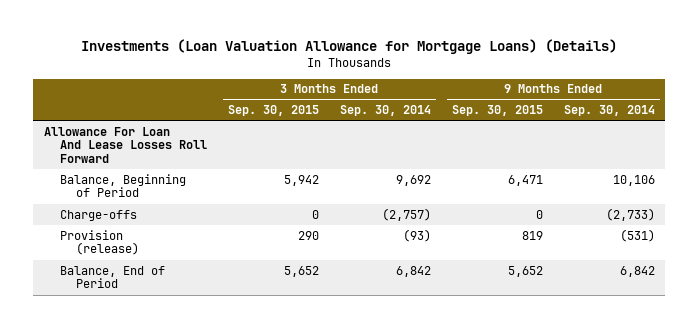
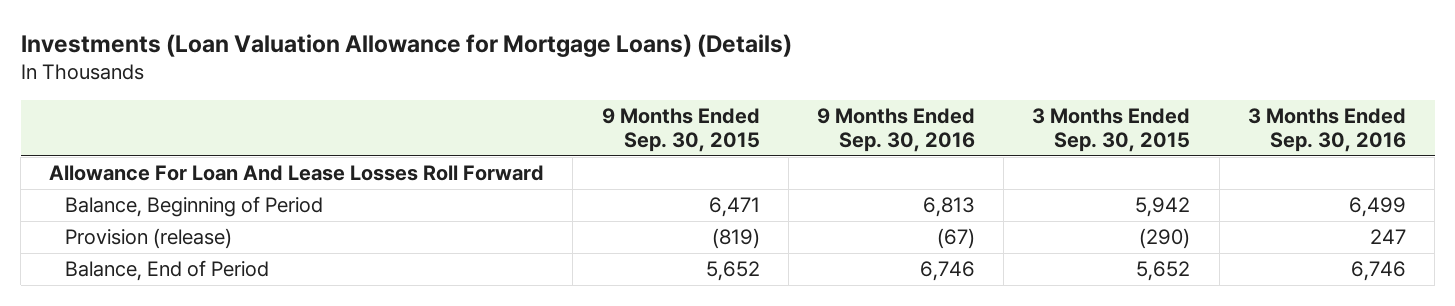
- | 3 Months Ended Sep. 30, 2015 | 3 Months Ended Sep. 30, 2014 | 9 Months Ended Sep. 30, 2015 | 9 Months Ended Sep. 30, 2014
+ | 9 Months Ended Sep. 30, 2015 | 9 Months Ended Sep. 30, 2016 | 3 Months Ended Sep. 30, 2015 | 3 Months Ended Sep. 30, 2016
- Charge-offs | 0 | (2,757) | 0 | (2,733)
- Provision (release) | 290 | (93) | 819 | (531)
+ Provision (release) | (819) | (67) | (290) | 247

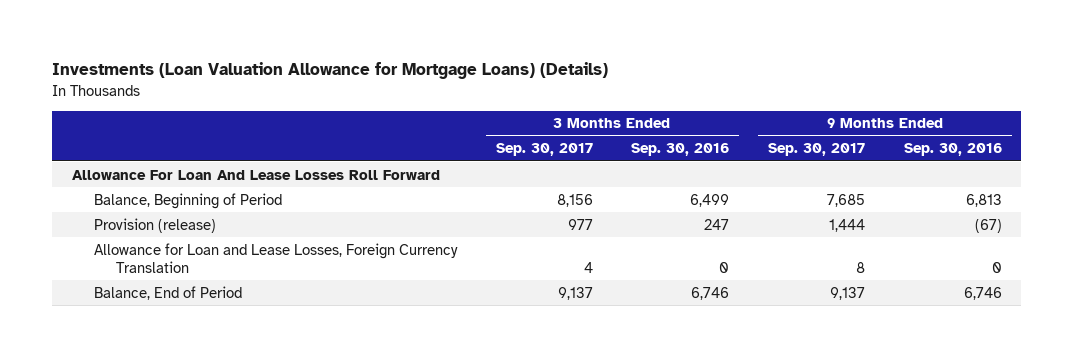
- | 9 Months Ended Sep. 30, 2015 | 9 Months Ended Sep. 30, 2016 | 3 Months Ended Sep. 30, 2015 | 3 Months Ended Sep. 30, 2016
+ | 3 Months Ended Sep. 30, 2017 | 3 Months Ended Sep. 30, 2016 | 9 Months Ended Sep. 30, 2017 | 9 Months Ended Sep. 30, 2016
+ Allowance for Loan and Lease Losses, Foreign Currency Translation | 4 | 0 | 8 | 0

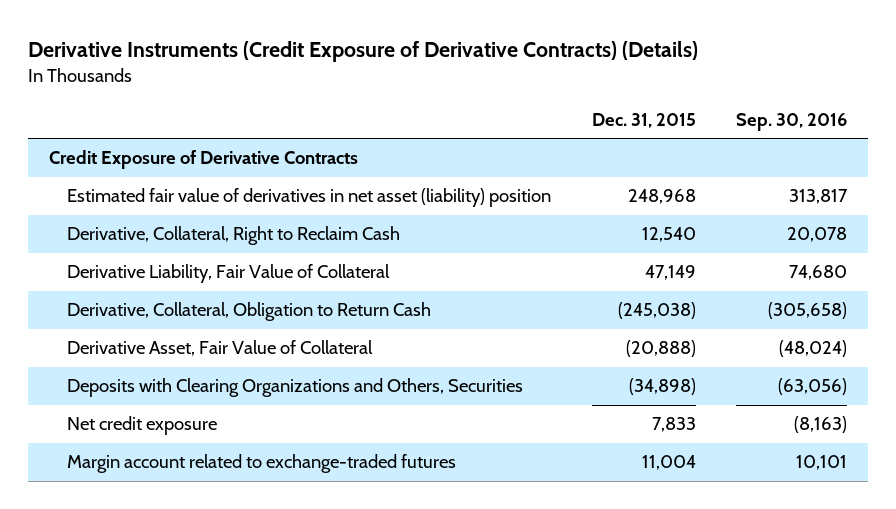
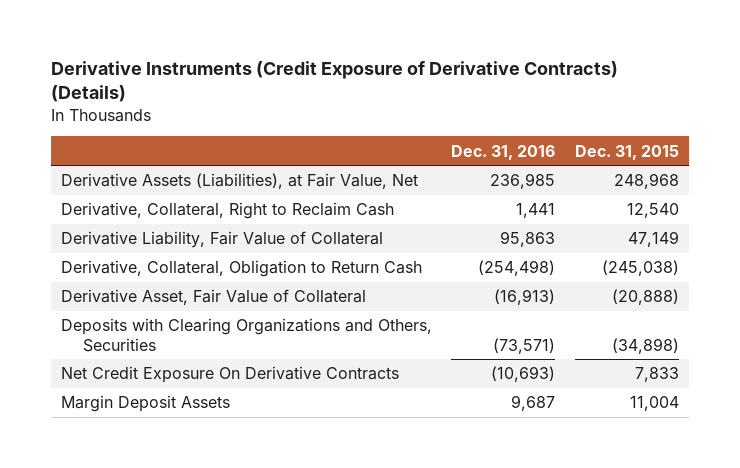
- | Dec. 31, 2015 | Sep. 30, 2016
+ | Dec. 31, 2016 | Dec. 31, 2015
- Credit Exposure of Derivative Contracts
- Estimated fair value of derivatives in net asset (liability) position | 248,968 | 313,817
+ Derivative Assets (Liabilities), at Fair Value, Net | 236,985 | 248,968
- Net credit exposure | 7,833 | (8,163)
- Margin account related to exchange-traded futures | 11,004 | 10,101
+ Net Credit Exposure On Derivative Contracts | (10,693) | 7,833
+ Margin Deposit Assets | 9,687 | 11,004

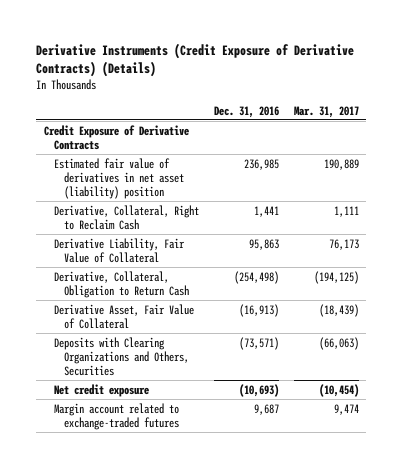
- | Dec. 31, 2016 | Dec. 31, 2015
+ | Dec. 31, 2016 | Mar. 31, 2017
- Derivative Assets (Liabilities), at Fair Value, Net | 236,985 | 248,968
+ Credit Exposure of Derivative Contracts
+ Estimated fair value of derivatives in net asset (liability) position | 236,985 | 190,889
- Net Credit Exposure On Derivative Contracts | (10,693) | 7,833
- Margin Deposit Assets | 9,687 | 11,004
+ Net credit exposure | (10,693) | (10,454)
+ Margin account related to exchange-traded futures | 9,687 | 9,474

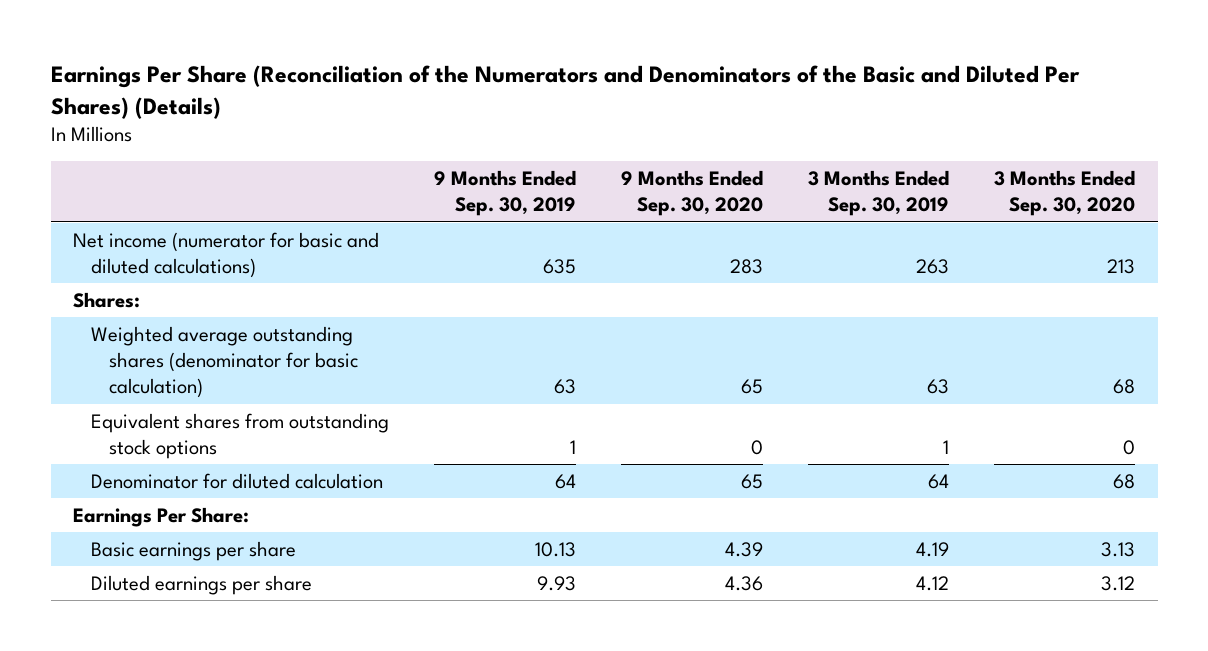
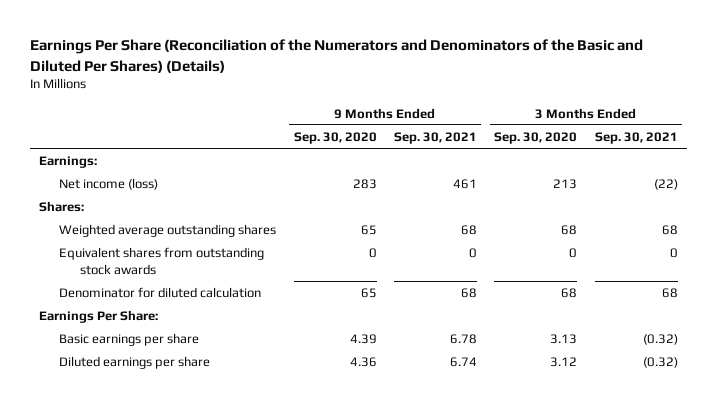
- | 9 Months Ended Sep. 30, 2019 | 9 Months Ended Sep. 30, 2020 | 3 Months Ended Sep. 30, 2019 | 3 Months Ended Sep. 30, 2020
+ | 9 Months Ended Sep. 30, 2020 | 9 Months Ended Sep. 30, 2021 | 3 Months Ended Sep. 30, 2020 | 3 Months Ended Sep. 30, 2021
- Net income (numerator for basic and diluted calculations) | 635 | 283 | 263 | 213
+ Earnings:
+ Net income (loss) | 283 | 461 | 213 | (22)
- Weighted average outstanding shares (denominator for basic calculation) | 63 | 65 | 63 | 68
- Equivalent shares from outstanding stock options | 1 | 0 | 1 | 0
+ Weighted average outstanding shares | 65 | 68 | 68 | 68
+ Equivalent shares from outstanding stock awards | 0 | 0 | 0 | 0

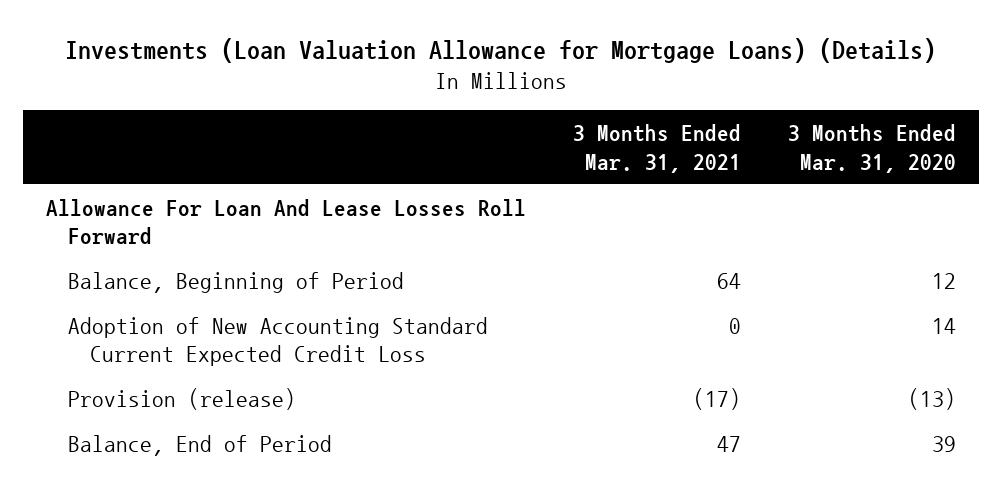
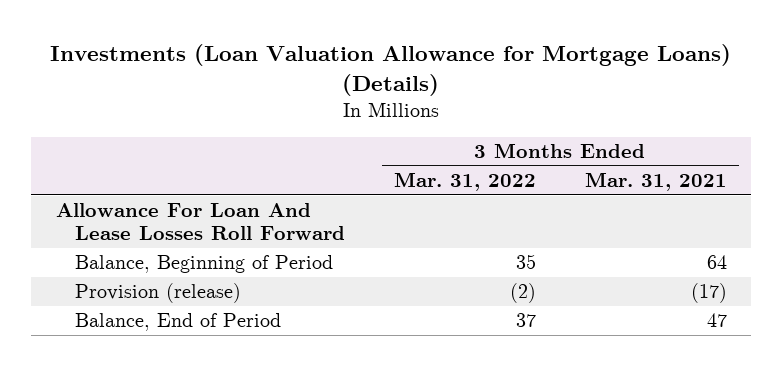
- | 3 Months Ended Mar. 31, 2021 | 3 Months Ended Mar. 31, 2020
+ | 3 Months Ended Mar. 31, 2022 | 3 Months Ended Mar. 31, 2021
- Adoption of New Accounting Standard Current Expected Credit Loss | 0 | 14

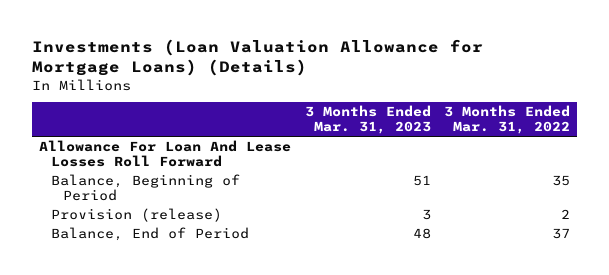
- | 3 Months Ended Mar. 31, 2022 | 3 Months Ended Mar. 31, 2021
+ | 3 Months Ended Mar. 31, 2023 | 3 Months Ended Mar. 31, 2022
- Provision (release) | (2) | (17)
+ Provision (release) | 3 | 2

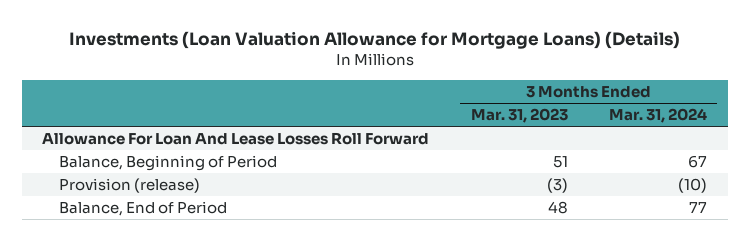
- | 3 Months Ended Mar. 31, 2023 | 3 Months Ended Mar. 31, 2022
+ | 3 Months Ended Mar. 31, 2023 | 3 Months Ended Mar. 31, 2024
- Provision (release) | 3 | 2
+ Provision (release) | (3) | (10)

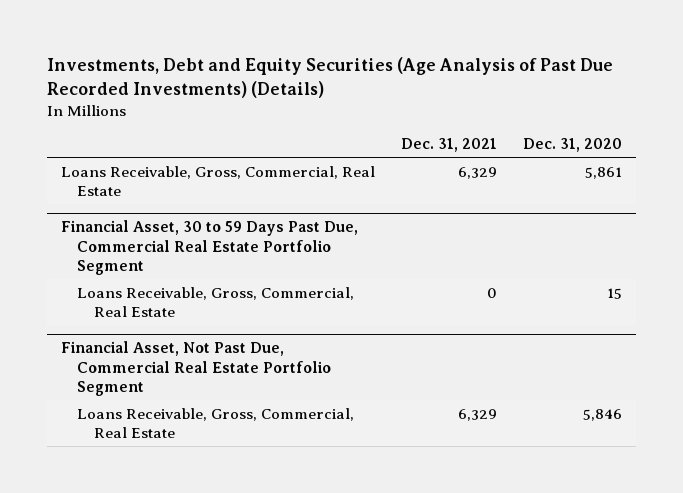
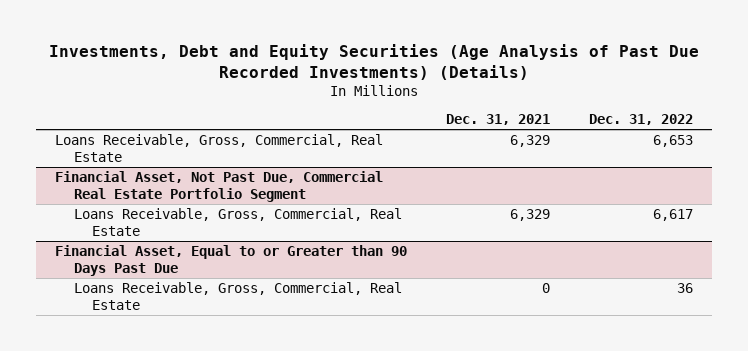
- | Dec. 31, 2021 | Dec. 31, 2020
+ | Dec. 31, 2021 | Dec. 31, 2022
- Financial Asset, 30 to 59 Days Past Due, Commercial Real Estate Portfolio Segment
- Loans Receivable, Gross, Commercial, Real Estate | 0 | 15
+ Financial Asset, Equal to or Greater than 90 Days Past Due
+ Loans Receivable, Gross, Commercial, Real Estate | 0 | 36

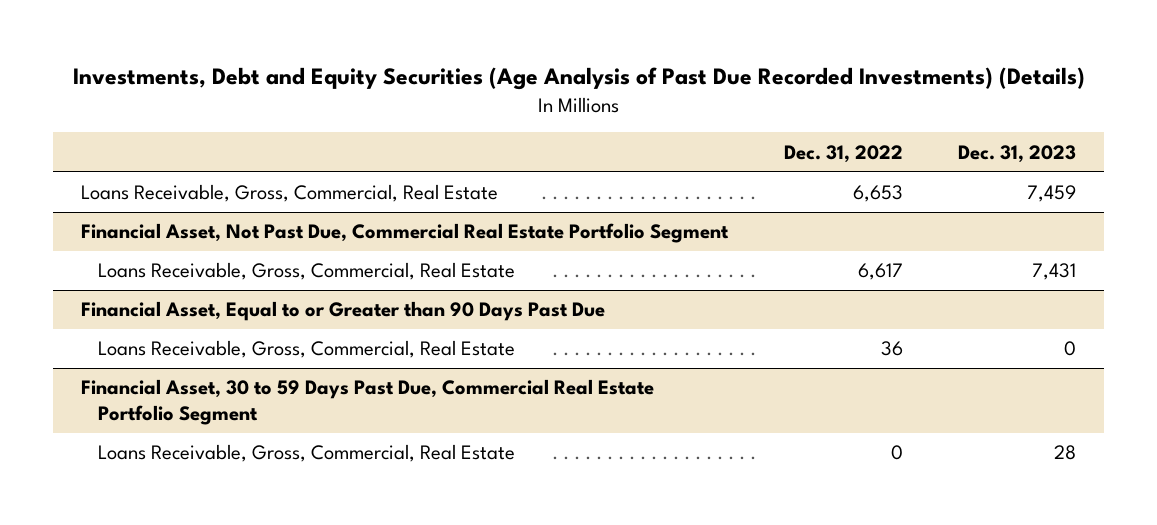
- | Dec. 31, 2021 | Dec. 31, 2022
+ | Dec. 31, 2022 | Dec. 31, 2023
+ Financial Asset, 30 to 59 Days Past Due, Commercial Real Estate Portfolio Segment
+ Loans Receivable, Gross, Commercial, Real Estate | 0 | 28

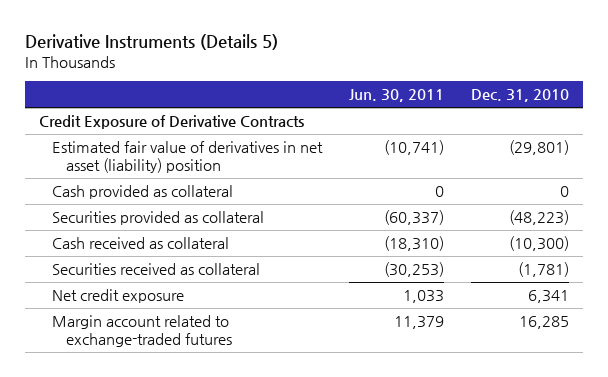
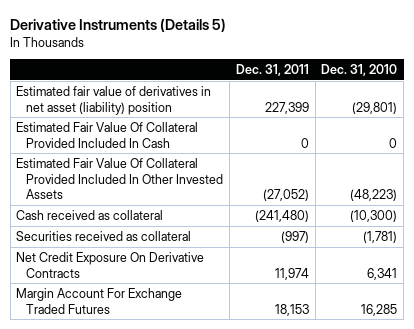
- | Jun. 30, 2011 | Dec. 31, 2010
+ | Dec. 31, 2011 | Dec. 31, 2010
- Credit Exposure of Derivative Contracts
- Cash provided as collateral | 0 | 0
- Securities provided as collateral | (60,337) | (48,223)
+ Estimated Fair Value Of Collateral Provided Included In Cash | 0 | 0
+ Estimated Fair Value Of Collateral Provided Included In Other Invested Assets | (27,052) | (48,223)
- Net credit exposure | 1,033 | 6,341
- Margin account related to exchange-traded futures | 11,379 | 16,285
+ Net Credit Exposure On Derivative Contracts | 11,974 | 6,341
+ Margin Account For Exchange Traded Futures | 18,153 | 16,285

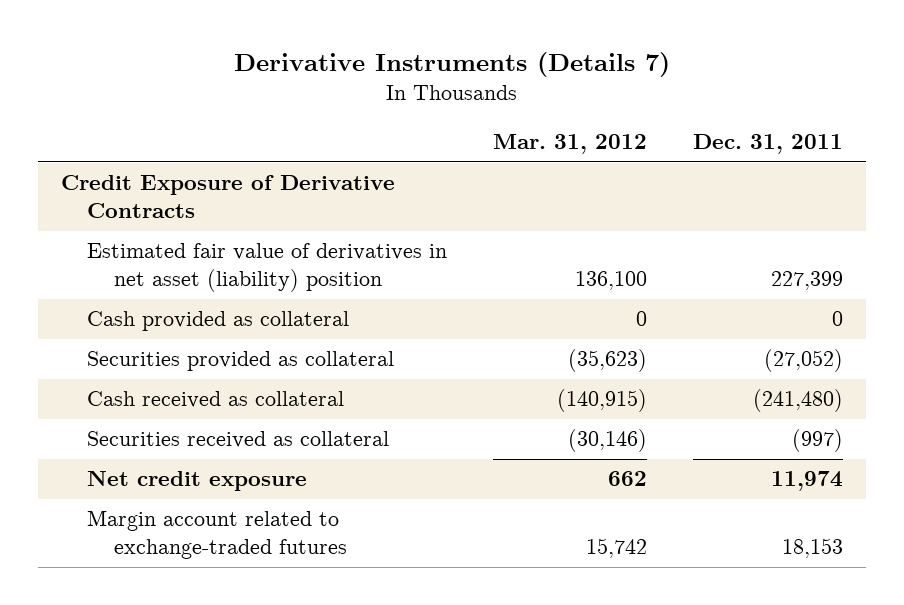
- Derivative Instruments (Details 5)
+ Derivative Instruments (Details 7)
- | Dec. 31, 2011 | Dec. 31, 2010
+ | Mar. 31, 2012 | Dec. 31, 2011
+ Credit Exposure of Derivative Contracts
- Estimated Fair Value Of Collateral Provided Included In Cash | 0 | 0
- Estimated Fair Value Of Collateral Provided Included In Other Invested Assets | (27,052) | (48,223)
+ Cash provided as collateral | 0 | 0
+ Securities provided as collateral | (35,623) | (27,052)
- Net Credit Exposure On Derivative Contracts | 11,974 | 6,341
- Margin Account For Exchange Traded Futures | 18,153 | 16,285
+ Net credit exposure | 662 | 11,974
+ Margin account related to exchange-traded futures | 15,742 | 18,153

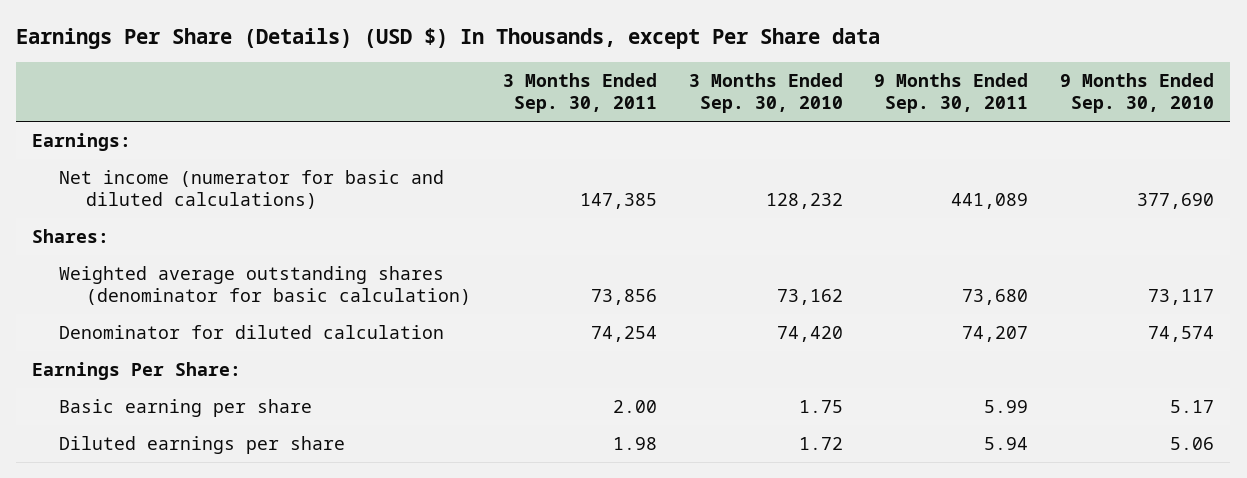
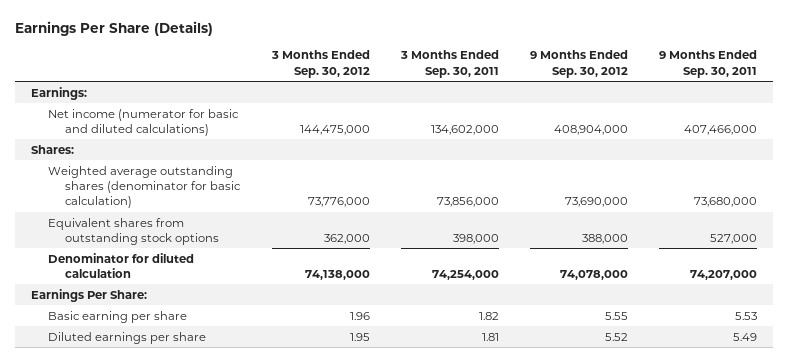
- Earnings Per Share (Details) (USD $) In Thousands, except Per Share data
+ Earnings Per Share (Details)
- | 3 Months Ended Sep. 30, 2011 | 3 Months Ended Sep. 30, 2010 | 9 Months Ended Sep. 30, 2011 | 9 Months Ended Sep. 30, 2010
+ | 3 Months Ended Sep. 30, 2012 | 3 Months Ended Sep. 30, 2011 | 9 Months Ended Sep. 30, 2012 | 9 Months Ended Sep. 30, 2011
- Net income (numerator for basic and diluted calculations) | 147,385 | 128,232 | 441,089 | 377,690
+ Net income (numerator for basic and diluted calculations) | 144,475,000 | 134,602,000 | 408,904,000 | 407,466,000
- Weighted average outstanding shares (denominator for basic calculation) | 73,856 | 73,162 | 73,680 | 73,117
- Denominator for diluted calculation | 74,254 | 74,420 | 74,207 | 74,574
+ Weighted average outstanding shares (denominator for basic calculation) | 73,776,000 | 73,856,000 | 73,690,000 | 73,680,000
+ Equivalent shares from outstanding stock options | 362,000 | 398,000 | 388,000 | 527,000
+ Denominator for diluted calculation | 74,138,000 | 74,254,000 | 74,078,000 | 74,207,000
- Basic earning per share | 2.00 | 1.75 | 5.99 | 5.17
- Diluted earnings per share | 1.98 | 1.72 | 5.94 | 5.06
+ Basic earning per share | 1.96 | 1.82 | 5.55 | 5.53
+ Diluted earnings per share | 1.95 | 1.81 | 5.52 | 5.49

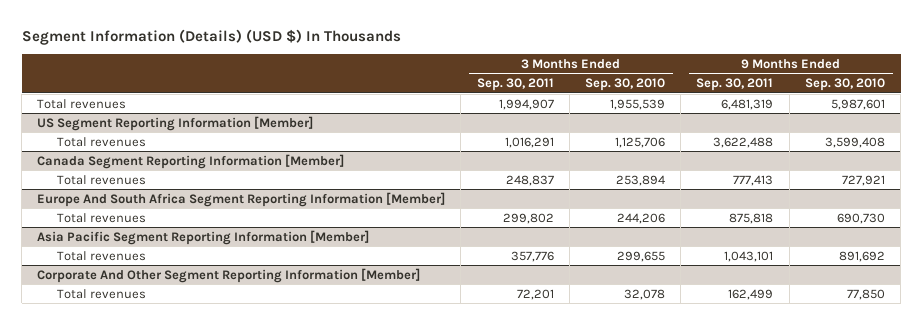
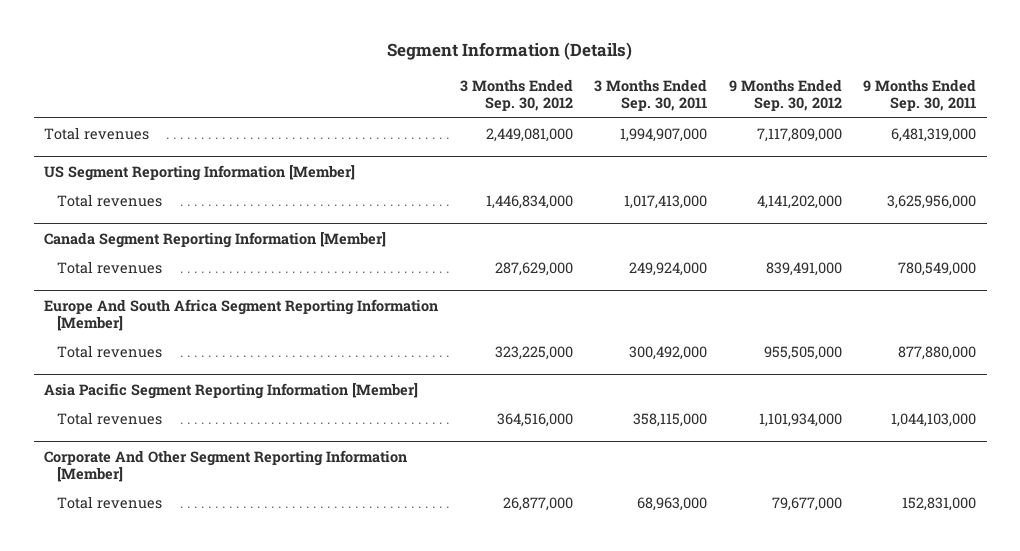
- Segment Information (Details) (USD $) In Thousands
+ Segment Information (Details)
- | 3 Months Ended Sep. 30, 2011 | 3 Months Ended Sep. 30, 2010 | 9 Months Ended Sep. 30, 2011 | 9 Months Ended Sep. 30, 2010
+ | 3 Months Ended Sep. 30, 2012 | 3 Months Ended Sep. 30, 2011 | 9 Months Ended Sep. 30, 2012 | 9 Months Ended Sep. 30, 2011
- Total revenues | 1,994,907 | 1,955,539 | 6,481,319 | 5,987,601
+ Total revenues | 2,449,081,000 | 1,994,907,000 | 7,117,809,000 | 6,481,319,000
@ US Segment Reporting Information [Member]
- Total revenues | 1,016,291 | 1,125,706 | 3,622,488 | 3,599,408
+ Total revenues | 1,446,834,000 | 1,017,413,000 | 4,141,202,000 | 3,625,956,000
@ Canada Segment Reporting Information [Member]
- Total revenues | 248,837 | 253,894 | 777,413 | 727,921
+ Total revenues | 287,629,000 | 249,924,000 | 839,491,000 | 780,549,000
@ Europe And South Africa Segment Reporting Information [Member]
- Total revenues | 299,802 | 244,206 | 875,818 | 690,730
+ Total revenues | 323,225,000 | 300,492,000 | 955,505,000 | 877,880,000
@ Asia Pacific Segment Reporting Information [Member]
- Total revenues | 357,776 | 299,655 | 1,043,101 | 891,692
+ Total revenues | 364,516,000 | 358,115,000 | 1,101,934,000 | 1,044,103,000
@ Corporate And Other Segment Reporting Information [Member]
- Total revenues | 72,201 | 32,078 | 162,499 | 77,850
+ Total revenues | 26,877,000 | 68,963,000 | 79,677,000 | 152,831,000

